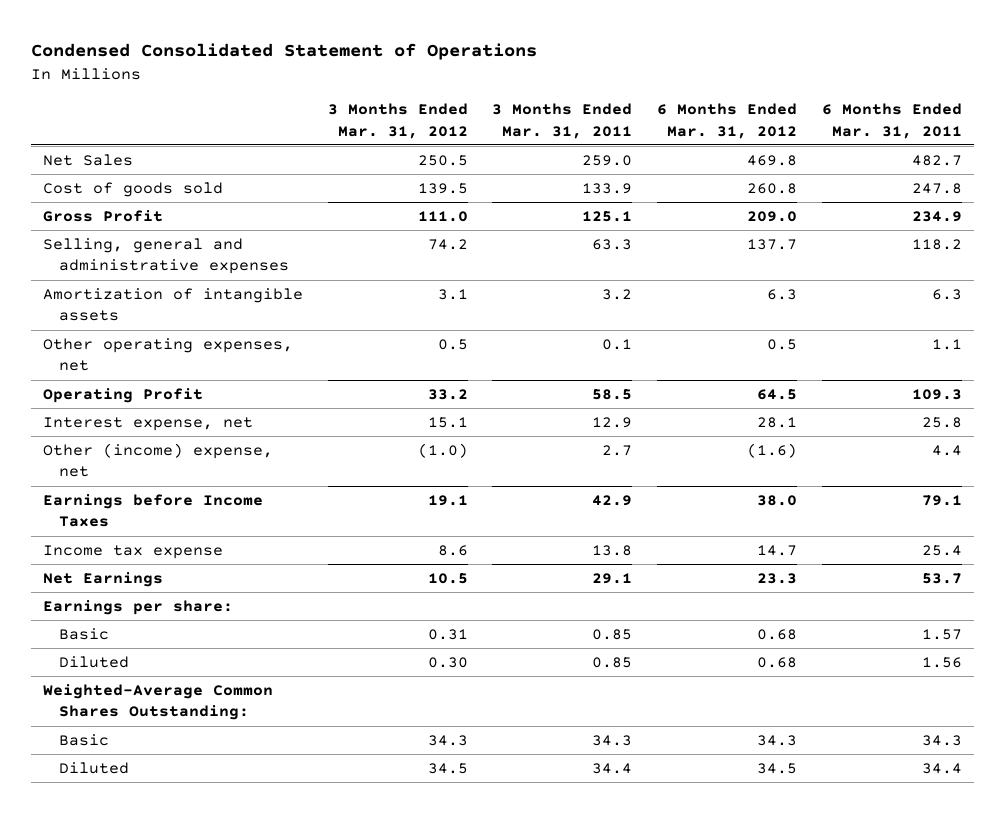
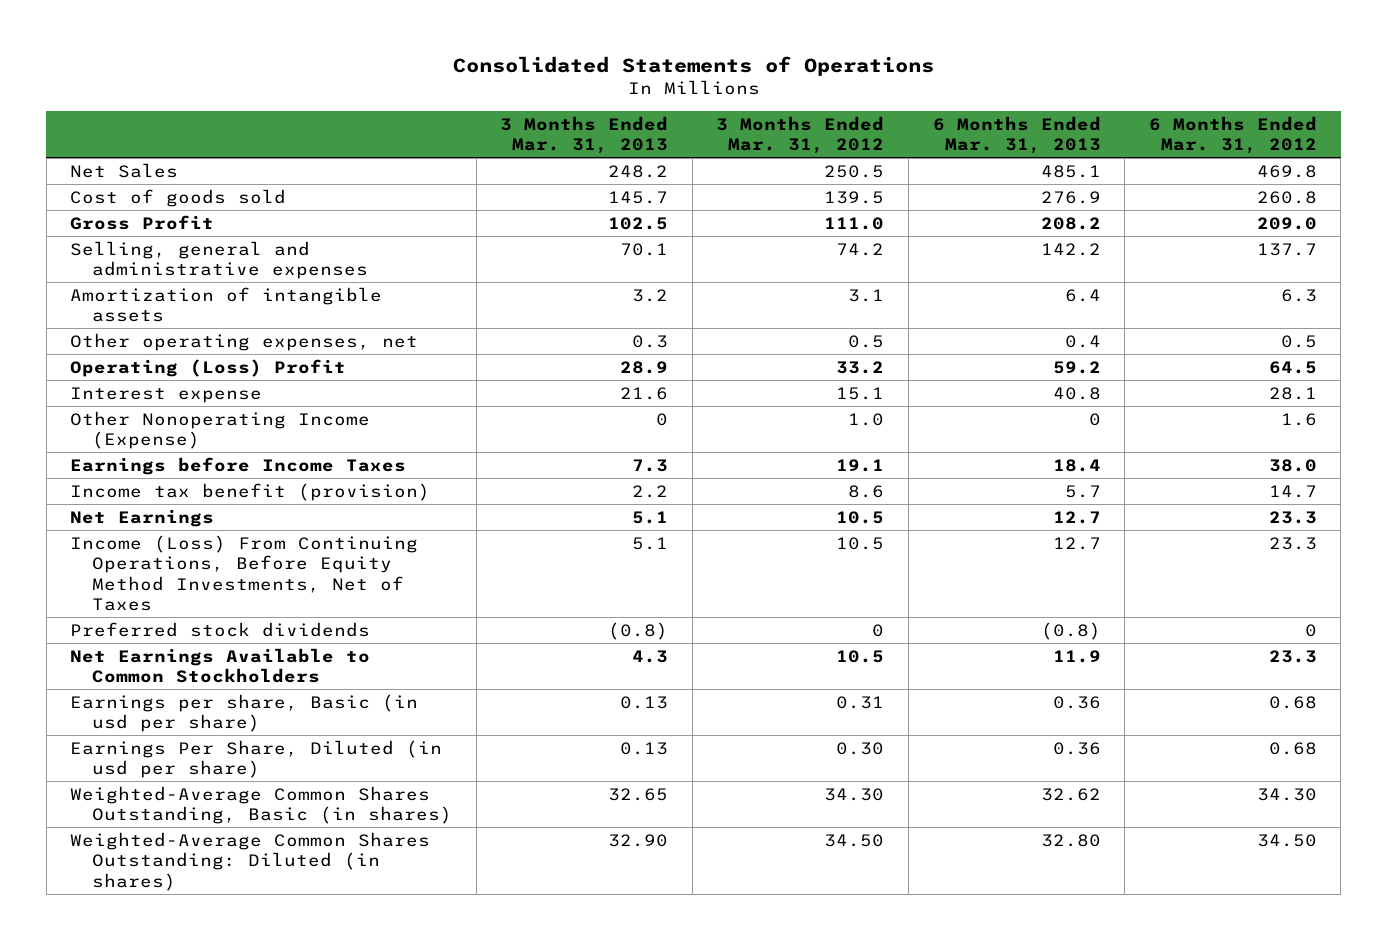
- Condensed Consolidated Statement of Operations
+ Consolidated Statements of Operations
- | 3 Months Ended Mar. 31, 2012 | 3 Months Ended Mar. 31, 2011 | 6 Months Ended Mar. 31, 2012 | 6 Months Ended Mar. 31, 2011
+ | 3 Months Ended Mar. 31, 2013 | 3 Months Ended Mar. 31, 2012 | 6 Months Ended Mar. 31, 2013 | 6 Months Ended Mar. 31, 2012
- Operating Profit | 33.2 | 58.5 | 64.5 | 109.3
- Interest expense, net | 15.1 | 12.9 | 28.1 | 25.8
- Other (income) expense, net | (1.0) | 2.7 | (1.6) | 4.4
+ Operating (Loss) Profit | 28.9 | 33.2 | 59.2 | 64.5
+ Interest expense | 21.6 | 15.1 | 40.8 | 28.1
+ Other Nonoperating Income (Expense) | 0 | 1.0 | 0 | 1.6
- Income tax expense | 8.6 | 13.8 | 14.7 | 25.4
+ Income tax benefit (provision) | 2.2 | 8.6 | 5.7 | 14.7
- Earnings per share:
- Basic | 0.31 | 0.85 | 0.68 | 1.57
- Diluted | 0.30 | 0.85 | 0.68 | 1.56
- Weighted-Average Common Shares Outstanding:
- Basic | 34.3 | 34.3 | 34.3 | 34.3
- Diluted | 34.5 | 34.4 | 34.5 | 34.4
+ Income (Loss) From Continuing Operations, Before Equity Method Investments, Net of Taxes | 5.1 | 10.5 | 12.7 | 23.3
+ Preferred stock dividends | (0.8) | 0 | (0.8) | 0
+ Net Earnings Available to Common Stockholders | 4.3 | 10.5 | 11.9 | 23.3
+ Earnings per share, Basic (in usd per share) | 0.13 | 0.31 | 0.36 | 0.68
+ Earnings Per Share, Diluted (in usd per share) | 0.13 | 0.30 | 0.36 | 0.68
+ Weighted-Average Common Shares Outstanding, Basic (in shares) | 32.65 | 34.30 | 32.62 | 34.30
+ Weighted-Average Common Shares Outstanding: Diluted (in shares) | 32.90 | 34.50 | 32.80 | 34.50

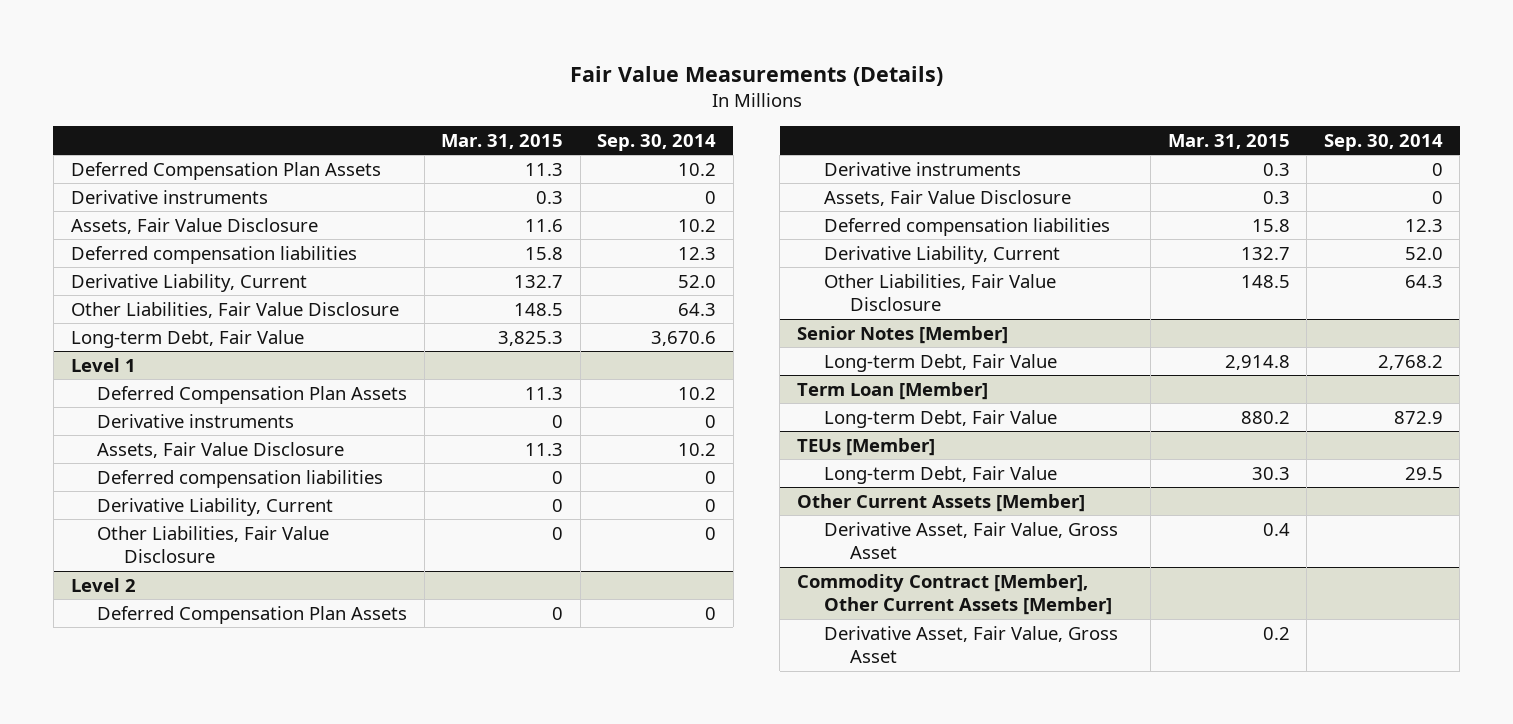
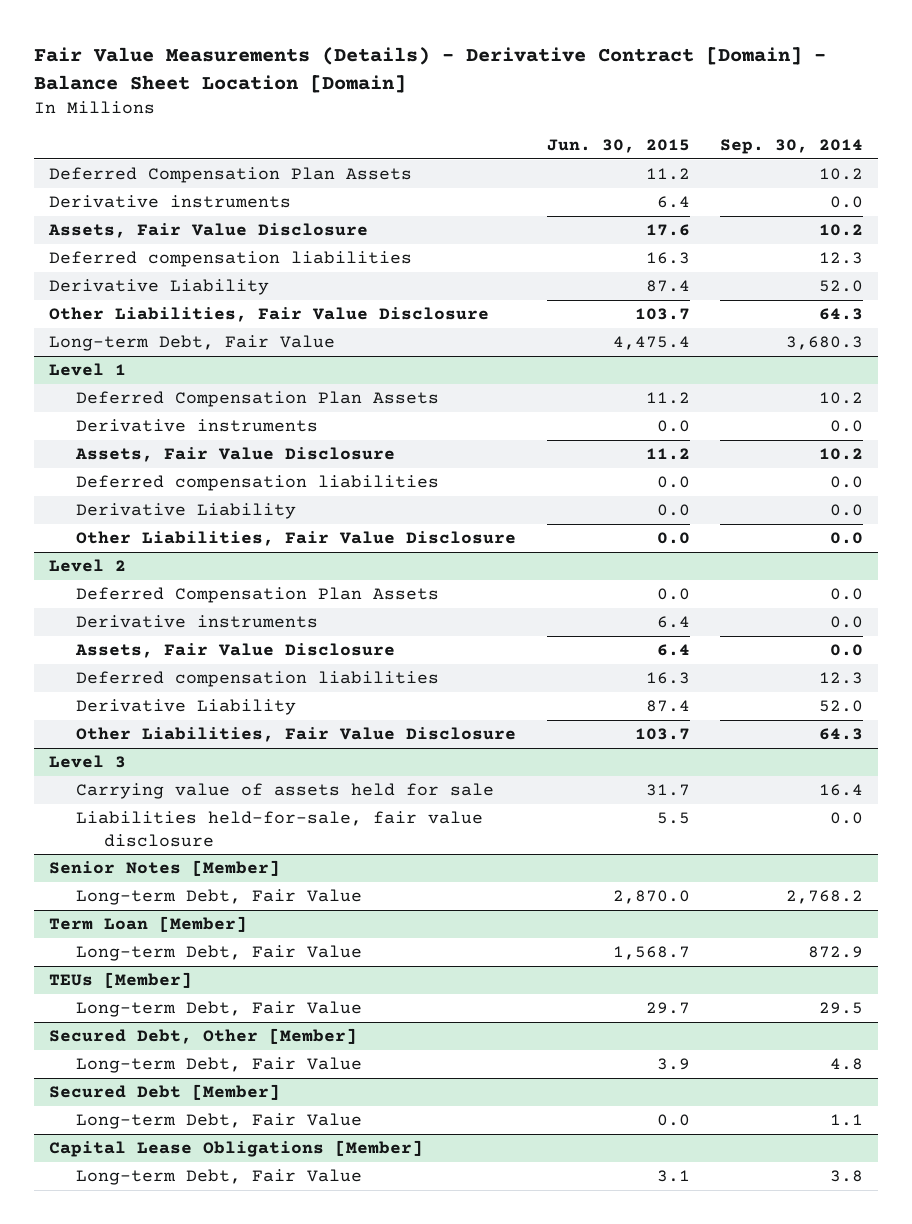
- Fair Value Measurements (Details)
+ Fair Value Measurements (Details) - Derivative Contract [Domain] - Balance Sheet Location [Domain]
- | Mar. 31, 2015 | Sep. 30, 2014
+ | Jun. 30, 2015 | Sep. 30, 2014
- Derivative instruments | 0.3 | 0
+ Derivative instruments | 6.4 | 0.0
- Derivative Liability, Current | 132.7 | 52.0
+ Derivative Liability | 87.4 | 52.0
- Long-term Debt, Fair Value | 3,825.3 | 3,670.6
+ Long-term Debt, Fair Value | 4,475.4 | 3,680.3
@ Level 1
- Derivative instruments | 0 | 0
+ Derivative instruments | 0.0 | 0.0
- Deferred compensation liabilities | 0 | 0
- Derivative Liability, Current | 0 | 0
- Other Liabilities, Fair Value Disclosure | 0 | 0
+ Deferred compensation liabilities | 0.0 | 0.0
+ Derivative Liability | 0.0 | 0.0
+ Other Liabilities, Fair Value Disclosure | 0.0 | 0.0
@ Level 2
- Deferred Compensation Plan Assets | 0 | 0
- Derivative instruments | 0.3 | 0
- Assets, Fair Value Disclosure | 0.3 | 0
+ Deferred Compensation Plan Assets | 0.0 | 0.0
+ Derivative instruments | 6.4 | 0.0
+ Assets, Fair Value Disclosure | 6.4 | 0.0
- Derivative Liability, Current | 132.7 | 52.0
+ Derivative Liability | 87.4 | 52.0
+ Level 3
+ Carrying value of assets held for sale | 31.7 | 16.4
+ Liabilities held-for-sale, fair value disclosure | 5.5 | 0.0
- Other Current Assets [Member]
- Derivative Asset, Fair Value, Gross Asset | 0.4 |
- Commodity Contract [Member], Other Current Assets [Member]
- Derivative Asset, Fair Value, Gross Asset | 0.2 |
+ Secured Debt, Other [Member]
+ Long-term Debt, Fair Value | 3.9 | 4.8
+ Secured Debt [Member]
+ Long-term Debt, Fair Value | 0.0 | 1.1
+ Capital Lease Obligations [Member]
+ Long-term Debt, Fair Value | 3.1 | 3.8

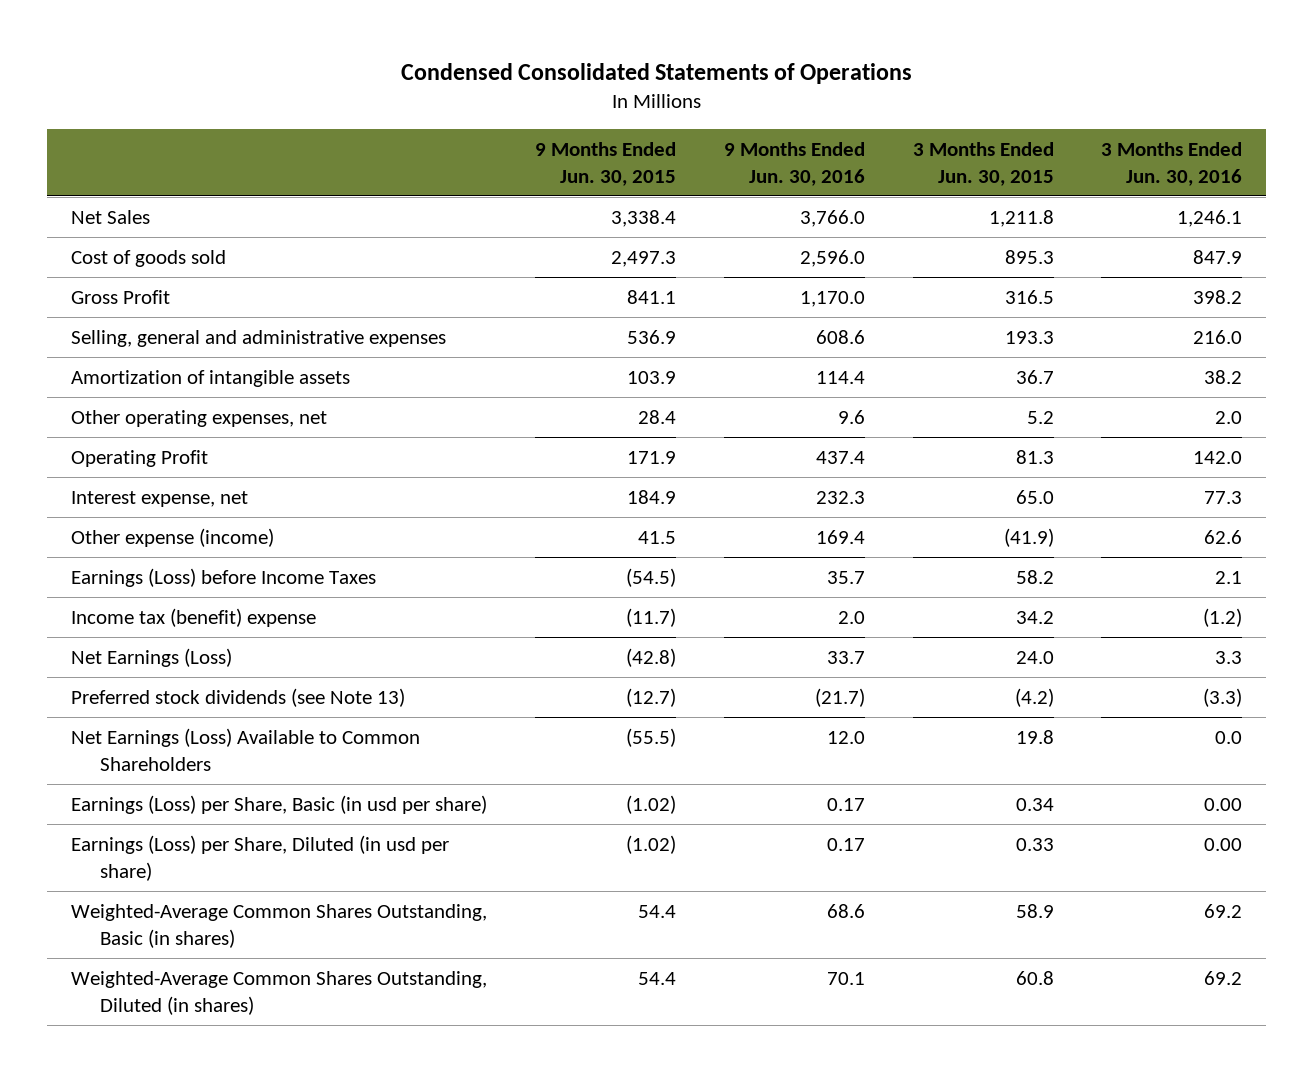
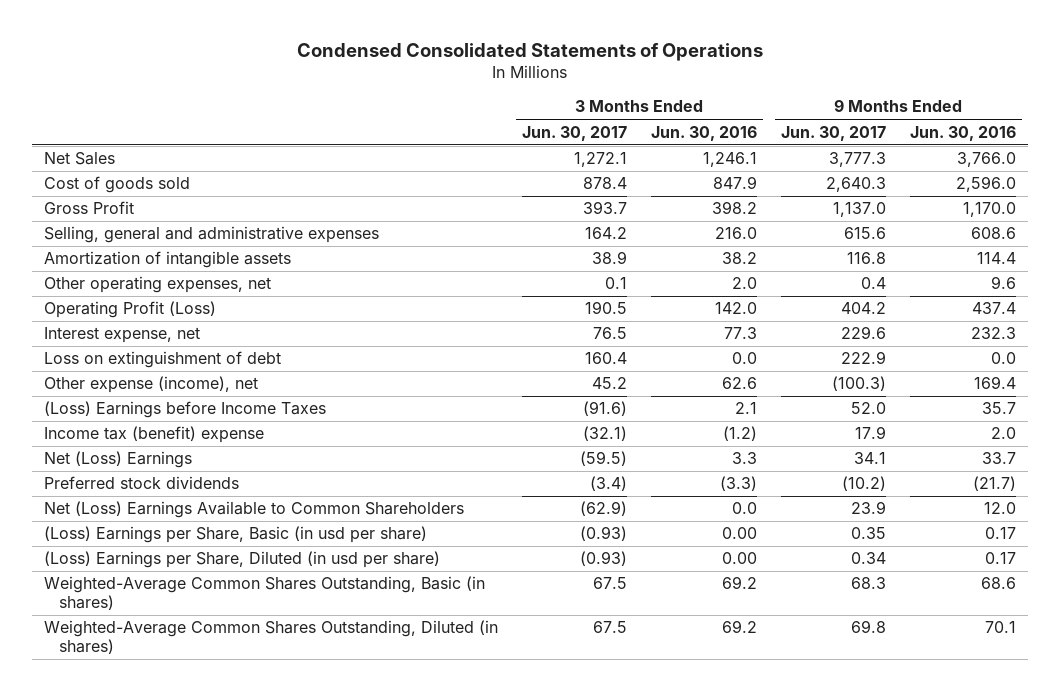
- | 9 Months Ended Jun. 30, 2015 | 9 Months Ended Jun. 30, 2016 | 3 Months Ended Jun. 30, 2015 | 3 Months Ended Jun. 30, 2016
+ | 3 Months Ended Jun. 30, 2017 | 3 Months Ended Jun. 30, 2016 | 9 Months Ended Jun. 30, 2017 | 9 Months Ended Jun. 30, 2016
- Operating Profit | 171.9 | 437.4 | 81.3 | 142.0
+ Operating Profit (Loss) | 190.5 | 142.0 | 404.2 | 437.4
- Other expense (income) | 41.5 | 169.4 | (41.9) | 62.6
- Earnings (Loss) before Income Taxes | (54.5) | 35.7 | 58.2 | 2.1
+ Loss on extinguishment of debt | 160.4 | 0.0 | 222.9 | 0.0
+ Other expense (income), net | 45.2 | 62.6 | (100.3) | 169.4
+ (Loss) Earnings before Income Taxes | (91.6) | 2.1 | 52.0 | 35.7
- Net Earnings (Loss) | (42.8) | 33.7 | 24.0 | 3.3
- Preferred stock dividends (see Note 13) | (12.7) | (21.7) | (4.2) | (3.3)
- Net Earnings (Loss) Available to Common Shareholders | (55.5) | 12.0 | 19.8 | 0.0
- Earnings (Loss) per Share, Basic (in usd per share) | (1.02) | 0.17 | 0.34 | 0.00
- Earnings (Loss) per Share, Diluted (in usd per share) | (1.02) | 0.17 | 0.33 | 0.00
+ Net (Loss) Earnings | (59.5) | 3.3 | 34.1 | 33.7
+ Preferred stock dividends | (3.4) | (3.3) | (10.2) | (21.7)
+ Net (Loss) Earnings Available to Common Shareholders | (62.9) | 0.0 | 23.9 | 12.0
+ (Loss) Earnings per Share, Basic (in usd per share) | (0.93) | 0.00 | 0.35 | 0.17
+ (Loss) Earnings per Share, Diluted (in usd per share) | (0.93) | 0.00 | 0.34 | 0.17

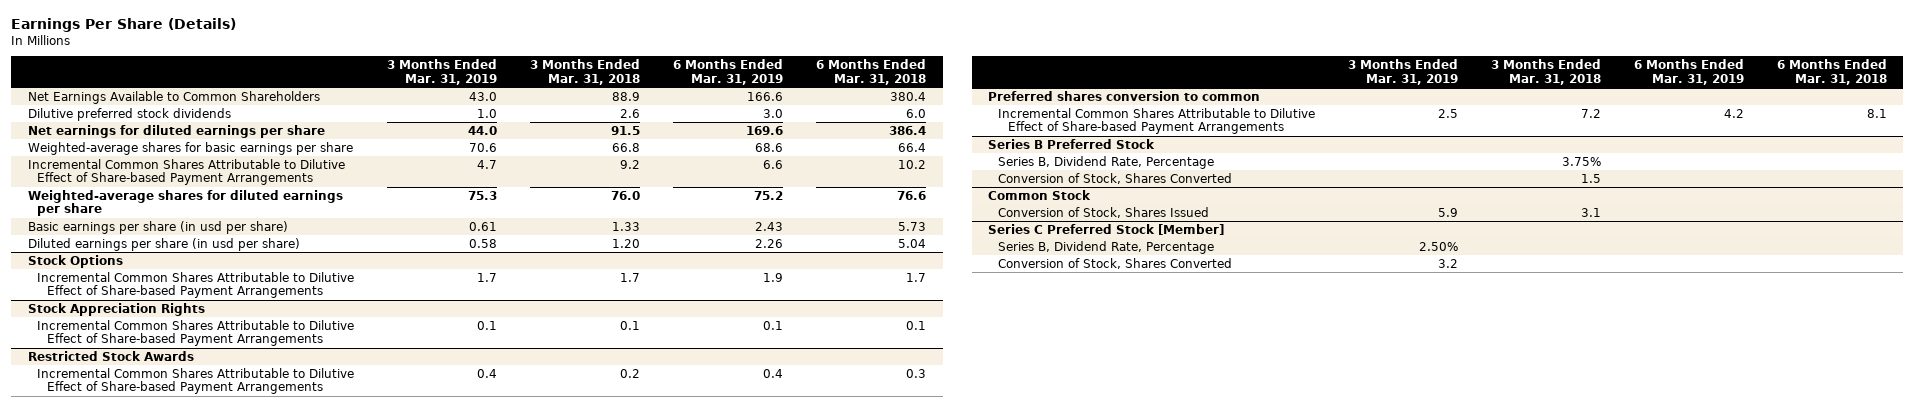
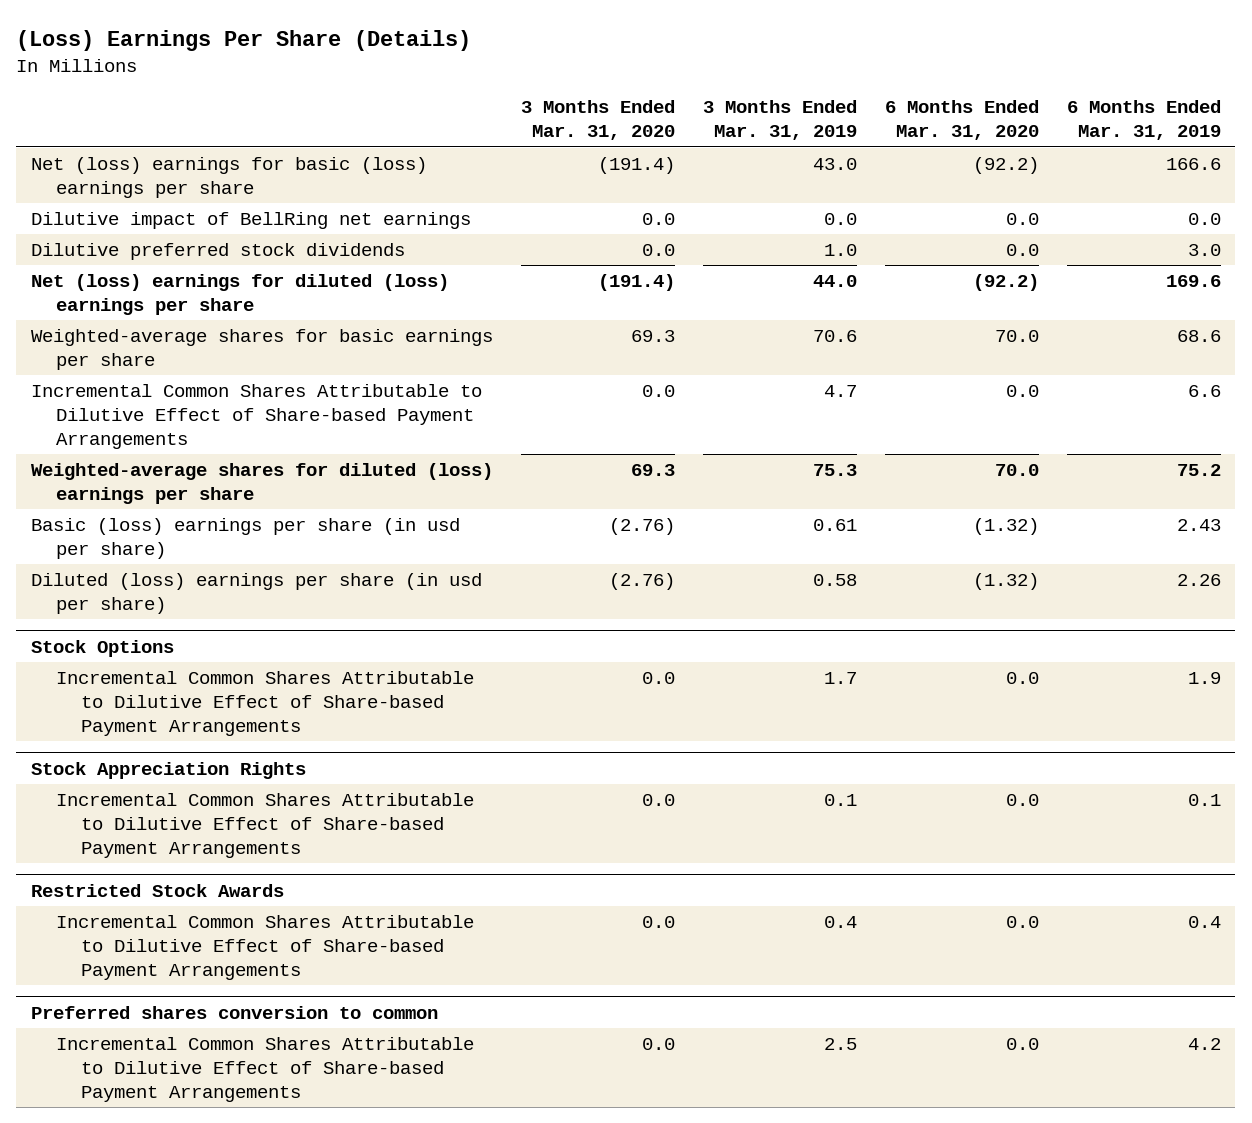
- Earnings Per Share (Details)
+ (Loss) Earnings Per Share (Details)
- | 3 Months Ended Mar. 31, 2019 | 3 Months Ended Mar. 31, 2018 | 6 Months Ended Mar. 31, 2019 | 6 Months Ended Mar. 31, 2018
+ | 3 Months Ended Mar. 31, 2020 | 3 Months Ended Mar. 31, 2019 | 6 Months Ended Mar. 31, 2020 | 6 Months Ended Mar. 31, 2019
- Net Earnings Available to Common Shareholders | 43.0 | 88.9 | 166.6 | 380.4
+ Net (loss) earnings for basic (loss) earnings per share | (191.4) | 43.0 | (92.2) | 166.6
+ Dilutive impact of BellRing net earnings | 0.0 | 0.0 | 0.0 | 0.0
- Net earnings for diluted earnings per share | 44.0 | 91.5 | 169.6 | 386.4
+ Net (loss) earnings for diluted (loss) earnings per share | (191.4) | 44.0 | (92.2) | 169.6
- Weighted-average shares for diluted earnings per share | 75.3 | 76.0 | 75.2 | 76.6
- Basic earnings per share (in usd per share) | 0.61 | 1.33 | 2.43 | 5.73
- Diluted earnings per share (in usd per share) | 0.58 | 1.20 | 2.26 | 5.04
+ Weighted-average shares for diluted (loss) earnings per share | 69.3 | 75.3 | 70.0 | 75.2
+ Basic (loss) earnings per share (in usd per share) | (2.76) | 0.61 | (1.32) | 2.43
+ Diluted (loss) earnings per share (in usd per share) | (2.76) | 0.58 | (1.32) | 2.26
- Series B Preferred Stock
- Series B, Dividend Rate, Percentage | | 3.75% | |
- Conversion of Stock, Shares Converted | | 1.5 | |
- Common Stock
- Conversion of Stock, Shares Issued | 5.9 | 3.1 | |
- Series C Preferred Stock [Member]
- Series B, Dividend Rate, Percentage | 2.50% | | |
- Conversion of Stock, Shares Converted | 3.2 | | |

